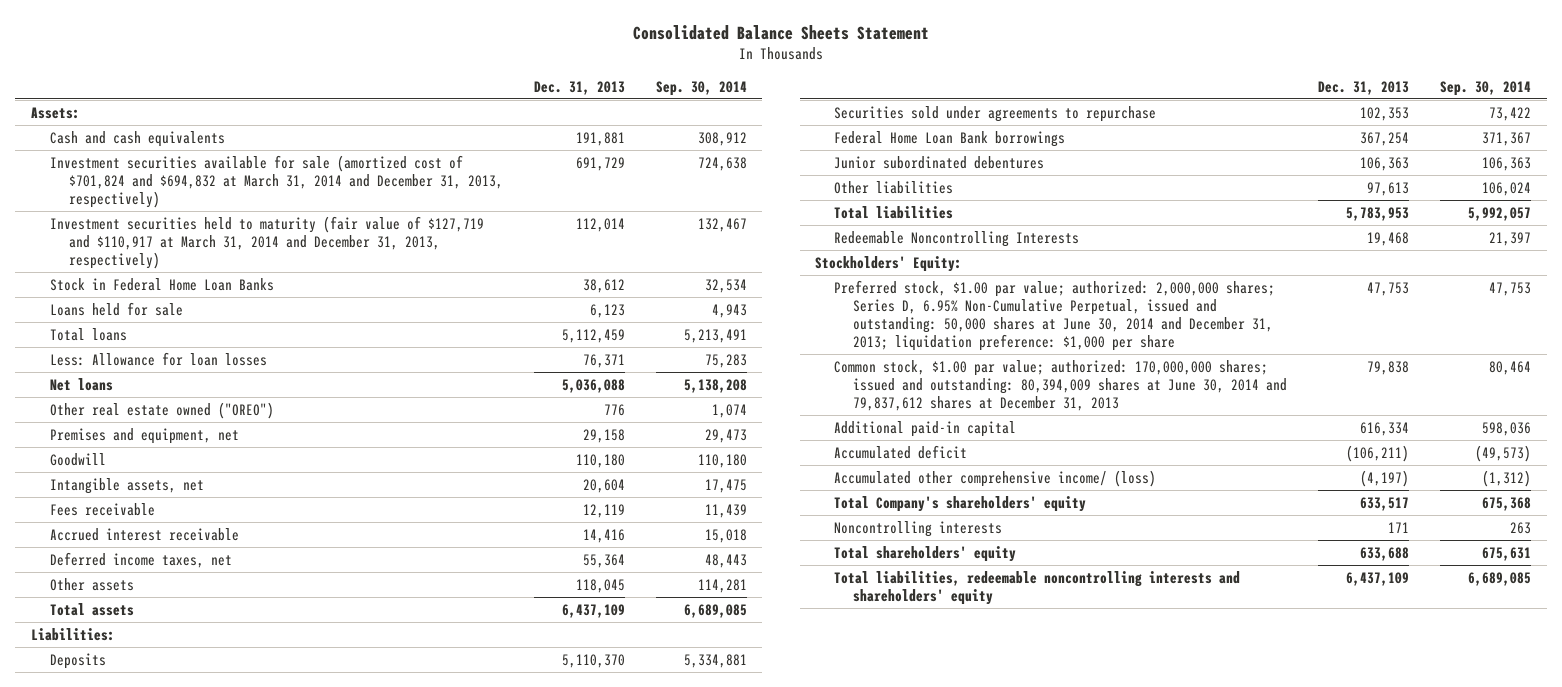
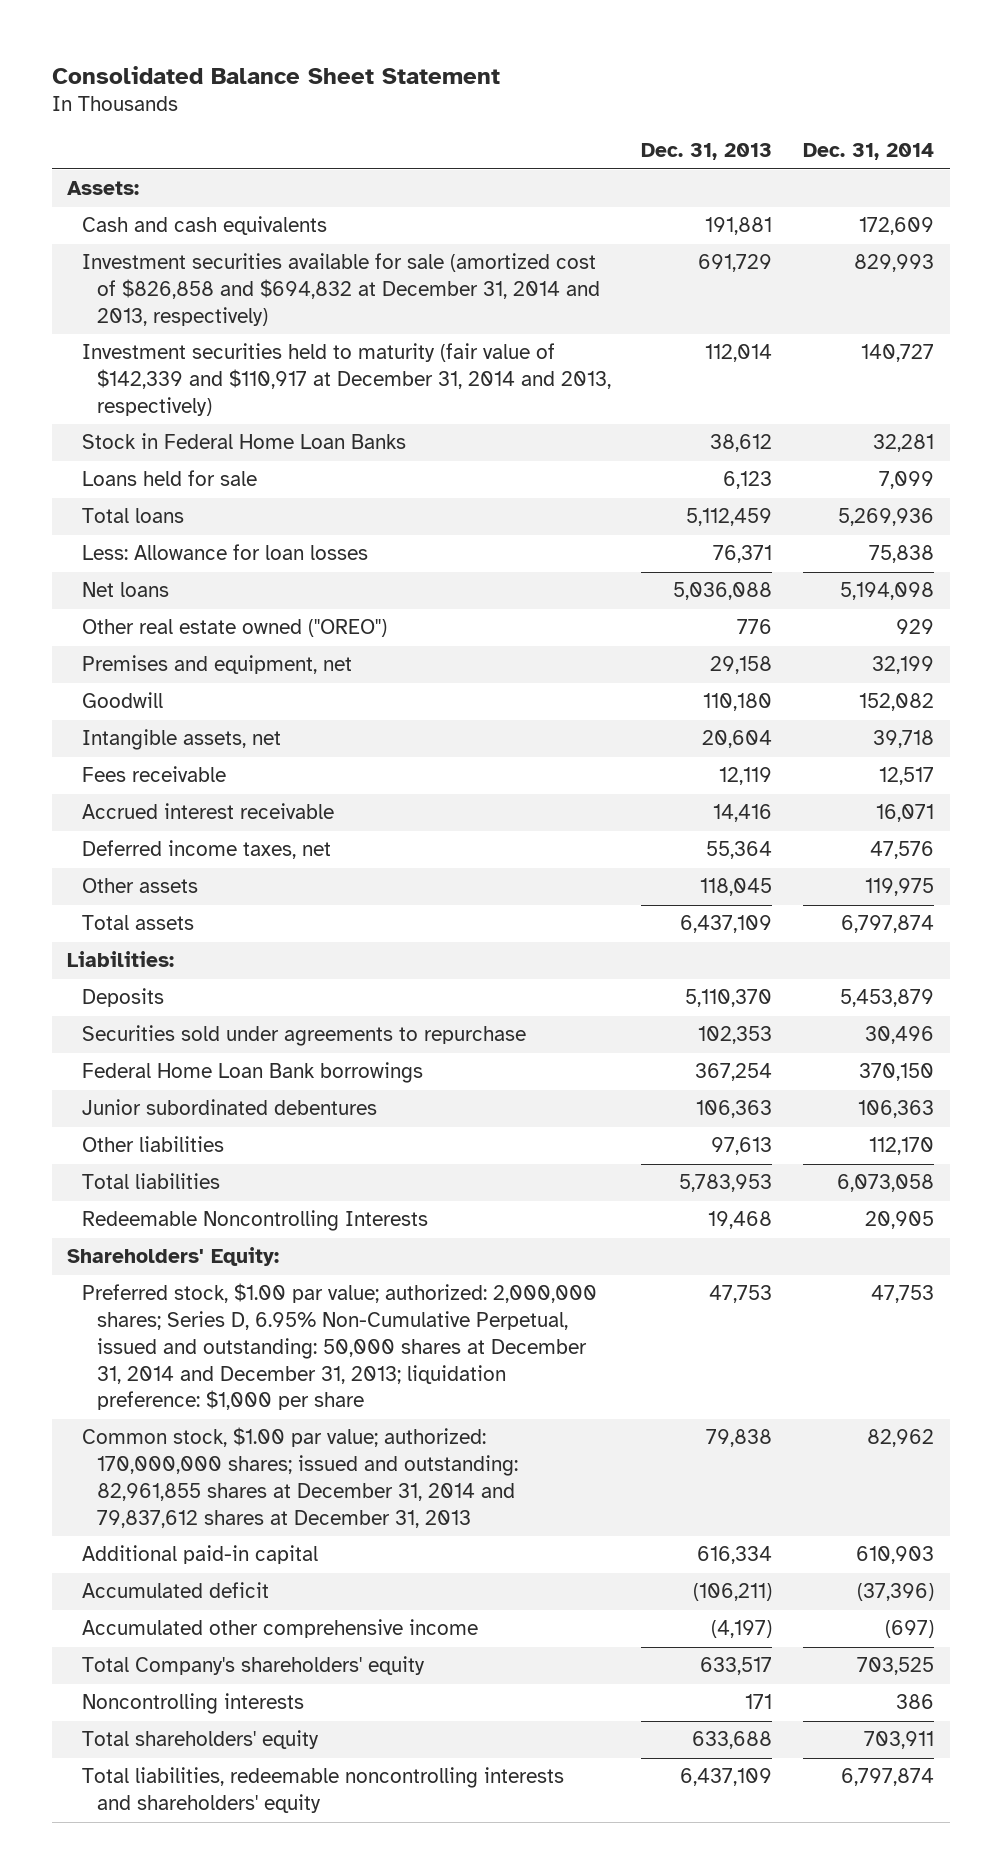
- Consolidated Balance Sheets Statement
+ Consolidated Balance Sheet Statement
- | Dec. 31, 2013 | Sep. 30, 2014
+ | Dec. 31, 2013 | Dec. 31, 2014
- Investment securities available for sale (amortized cost of $701,824 and $694,832 at March 31, 2014 and December 31, 2013, respectively) | 691,729 | 724,638
- Investment securities held to maturity (fair value of $127,719 and $110,917 at March 31, 2014 and December 31, 2013, respectively) | 112,014 | 132,467
+ Investment securities available for sale (amortized cost of $826,858 and $694,832 at December 31, 2014 and 2013, respectively) | 691,729 | 829,993
+ Investment securities held to maturity (fair value of $142,339 and $110,917 at December 31, 2014 and 2013, respectively) | 112,014 | 140,727
- Stockholders' Equity:
- Preferred stock, $1.00 par value; authorized: 2,000,000 shares; Series D, 6.95% Non-Cumulative Perpetual, issued and outstanding: 50,000 shares at June 30, 2014 and December 31, 2013; liquidation preference: $1,000 per share | 47,753 | 47,753
- Common stock, $1.00 par value; authorized: 170,000,000 shares; issued and outstanding: 80,394,009 shares at June 30, 2014 and 79,837,612 shares at December 31, 2013 | 79,838 | 80,464
+ Shareholders' Equity:
+ Preferred stock, $1.00 par value; authorized: 2,000,000 shares; Series D, 6.95% Non-Cumulative Perpetual, issued and outstanding: 50,000 shares at December 31, 2014 and December 31, 2013; liquidation preference: $1,000 per share | 47,753 | 47,753
+ Common stock, $1.00 par value; authorized: 170,000,000 shares; issued and outstanding: 82,961,855 shares at December 31, 2014 and 79,837,612 shares at December 31, 2013 | 79,838 | 82,962
- Accumulated other comprehensive income/ (loss) | (4,197) | (1,312)
+ Accumulated other comprehensive income | (4,197) | (697)

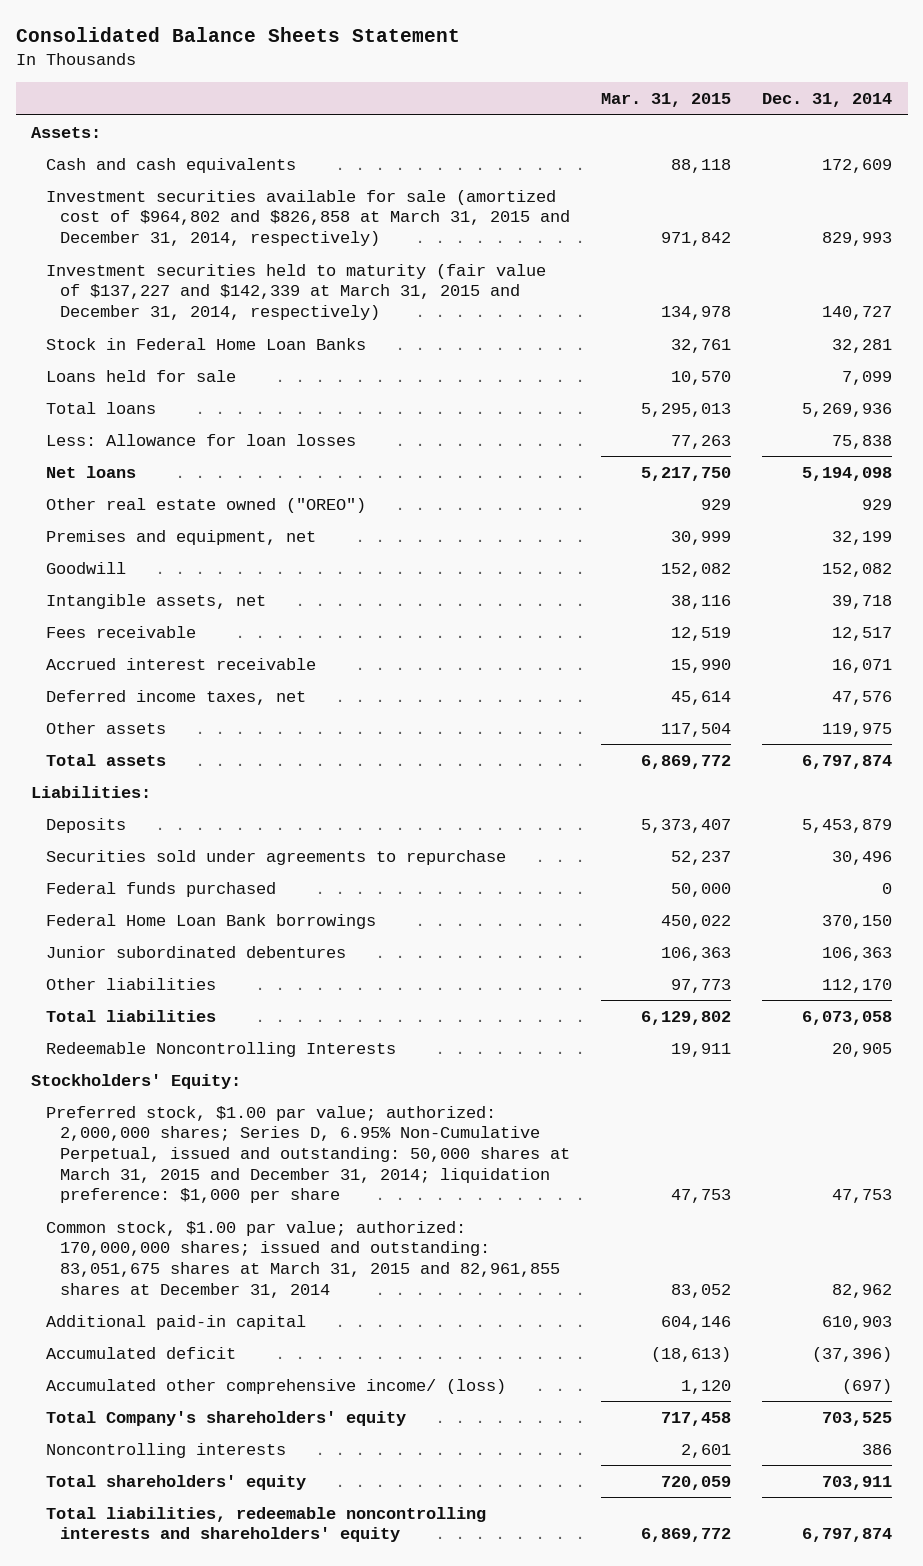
- Consolidated Balance Sheet Statement
+ Consolidated Balance Sheets Statement
- | Dec. 31, 2013 | Dec. 31, 2014
+ | Mar. 31, 2015 | Dec. 31, 2014
- Investment securities available for sale (amortized cost of $826,858 and $694,832 at December 31, 2014 and 2013, respectively) | 691,729 | 829,993
- Investment securities held to maturity (fair value of $142,339 and $110,917 at December 31, 2014 and 2013, respectively) | 112,014 | 140,727
+ Investment securities available for sale (amortized cost of $964,802 and $826,858 at March 31, 2015 and December 31, 2014, respectively) | 971,842 | 829,993
+ Investment securities held to maturity (fair value of $137,227 and $142,339 at March 31, 2015 and December 31, 2014, respectively) | 134,978 | 140,727
+ Federal funds purchased | 50,000 | 0
- Shareholders' Equity:
- Preferred stock, $1.00 par value; authorized: 2,000,000 shares; Series D, 6.95% Non-Cumulative Perpetual, issued and outstanding: 50,000 shares at December 31, 2014 and December 31, 2013; liquidation preference: $1,000 per share | 47,753 | 47,753
- Common stock, $1.00 par value; authorized: 170,000,000 shares; issued and outstanding: 82,961,855 shares at December 31, 2014 and 79,837,612 shares at December 31, 2013 | 79,838 | 82,962
+ Stockholders' Equity:
+ Preferred stock, $1.00 par value; authorized: 2,000,000 shares; Series D, 6.95% Non-Cumulative Perpetual, issued and outstanding: 50,000 shares at March 31, 2015 and December 31, 2014; liquidation preference: $1,000 per share | 47,753 | 47,753
+ Common stock, $1.00 par value; authorized: 170,000,000 shares; issued and outstanding: 83,051,675 shares at March 31, 2015 and 82,961,855 shares at December 31, 2014 | 83,052 | 82,962
- Accumulated other comprehensive income | (4,197) | (697)
+ Accumulated other comprehensive income/ (loss) | 1,120 | (697)

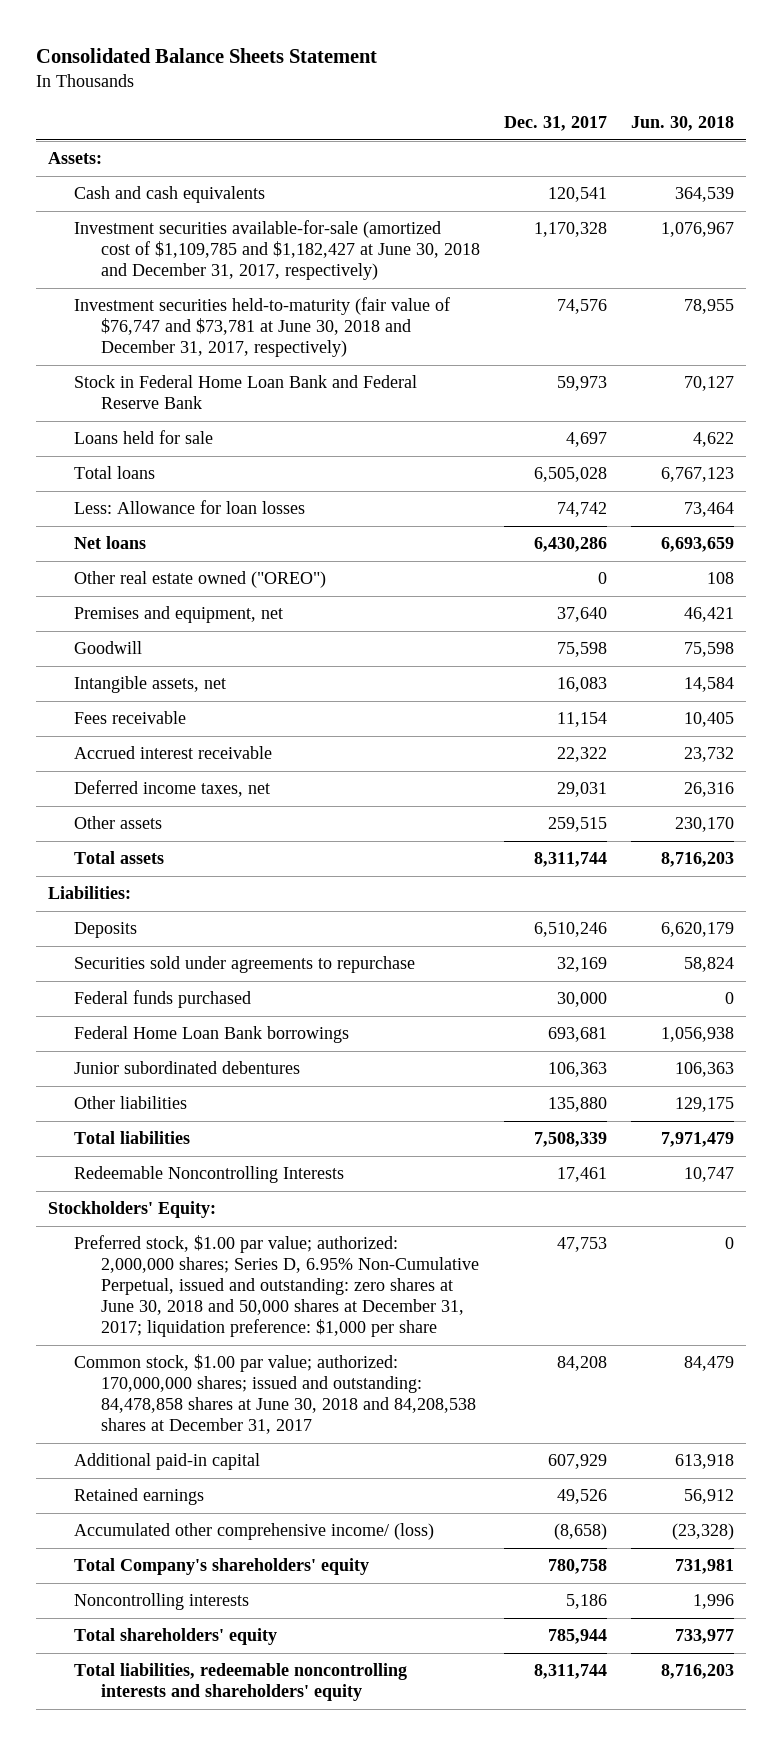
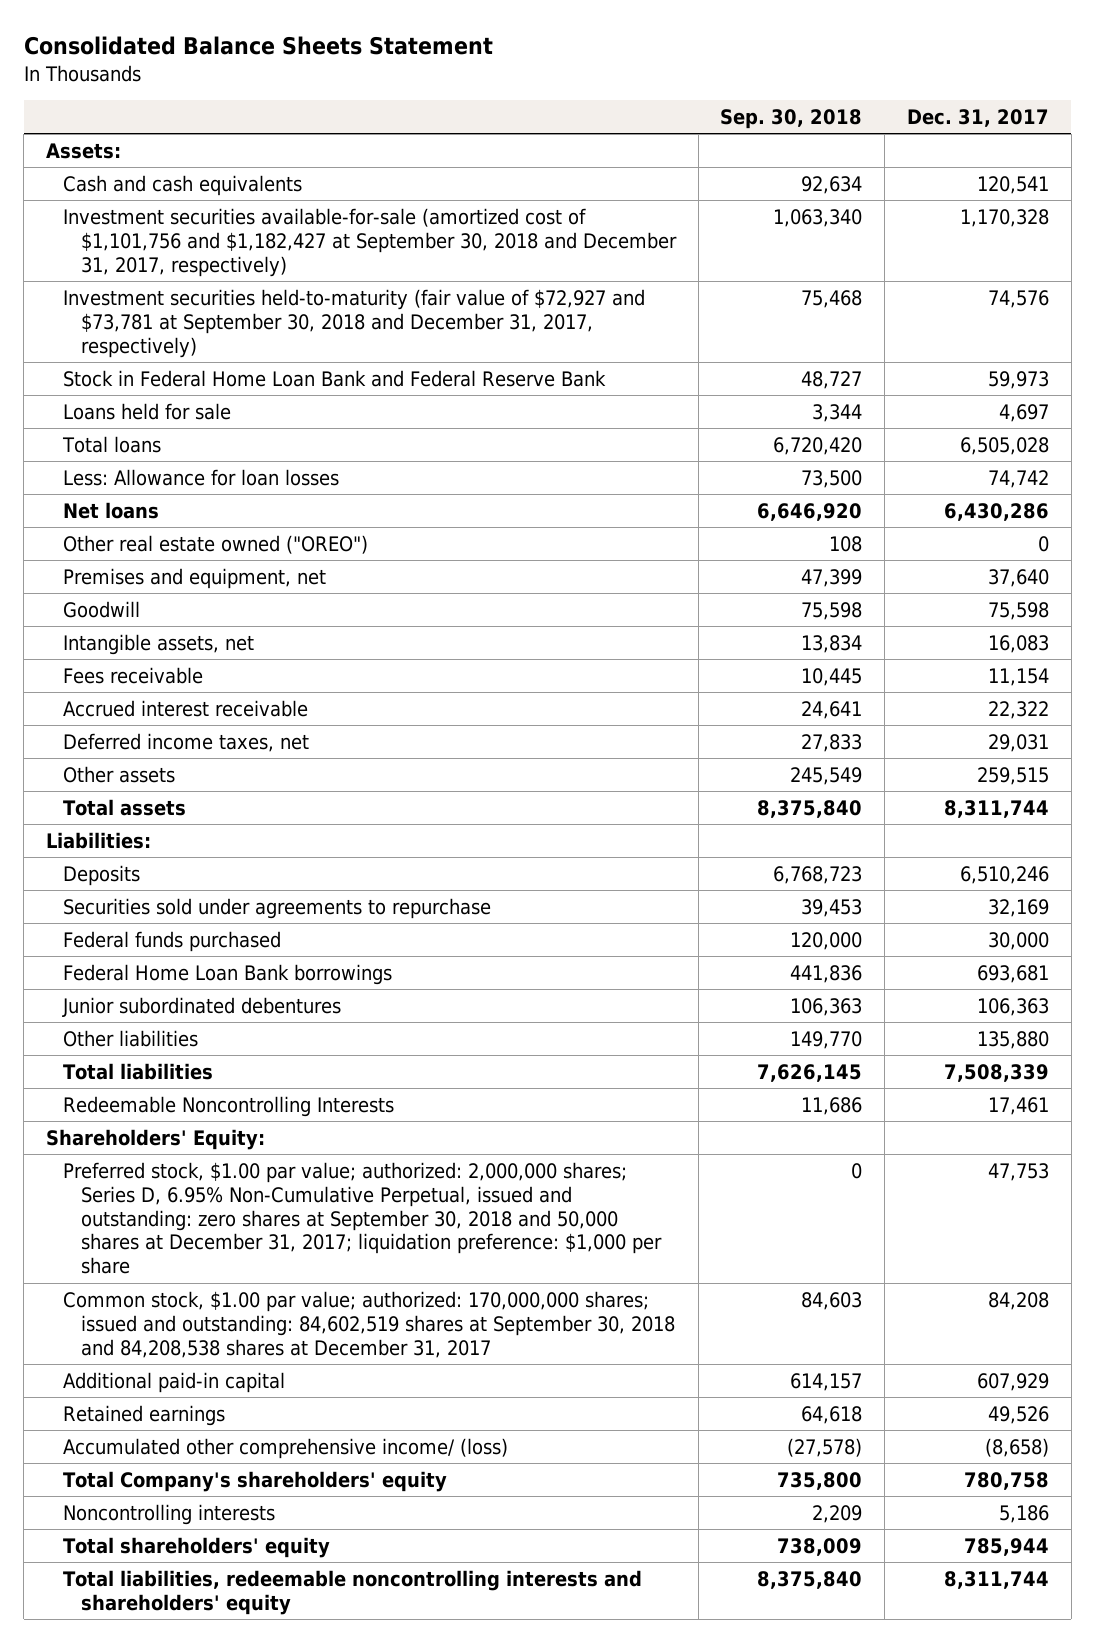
- | Dec. 31, 2017 | Jun. 30, 2018
+ | Sep. 30, 2018 | Dec. 31, 2017
- Investment securities available-for-sale (amortized cost of $1,109,785 and $1,182,427 at June 30, 2018 and December 31, 2017, respectively) | 1,170,328 | 1,076,967
- Investment securities held-to-maturity (fair value of $76,747 and $73,781 at June 30, 2018 and December 31, 2017, respectively) | 74,576 | 78,955
+ Investment securities available-for-sale (amortized cost of $1,101,756 and $1,182,427 at September 30, 2018 and December 31, 2017, respectively) | 1,063,340 | 1,170,328
+ Investment securities held-to-maturity (fair value of $72,927 and $73,781 at September 30, 2018 and December 31, 2017, respectively) | 75,468 | 74,576
- Stockholders' Equity:
- Preferred stock, $1.00 par value; authorized: 2,000,000 shares; Series D, 6.95% Non-Cumulative Perpetual, issued and outstanding: zero shares at June 30, 2018 and 50,000 shares at December 31, 2017; liquidation preference: $1,000 per share | 47,753 | 0
- Common stock, $1.00 par value; authorized: 170,000,000 shares; issued and outstanding: 84,478,858 shares at June 30, 2018 and 84,208,538 shares at December 31, 2017 | 84,208 | 84,479
+ Shareholders' Equity:
+ Preferred stock, $1.00 par value; authorized: 2,000,000 shares; Series D, 6.95% Non-Cumulative Perpetual, issued and outstanding: zero shares at September 30, 2018 and 50,000 shares at December 31, 2017; liquidation preference: $1,000 per share | 0 | 47,753
+ Common stock, $1.00 par value; authorized: 170,000,000 shares; issued and outstanding: 84,602,519 shares at September 30, 2018 and 84,208,538 shares at December 31, 2017 | 84,603 | 84,208

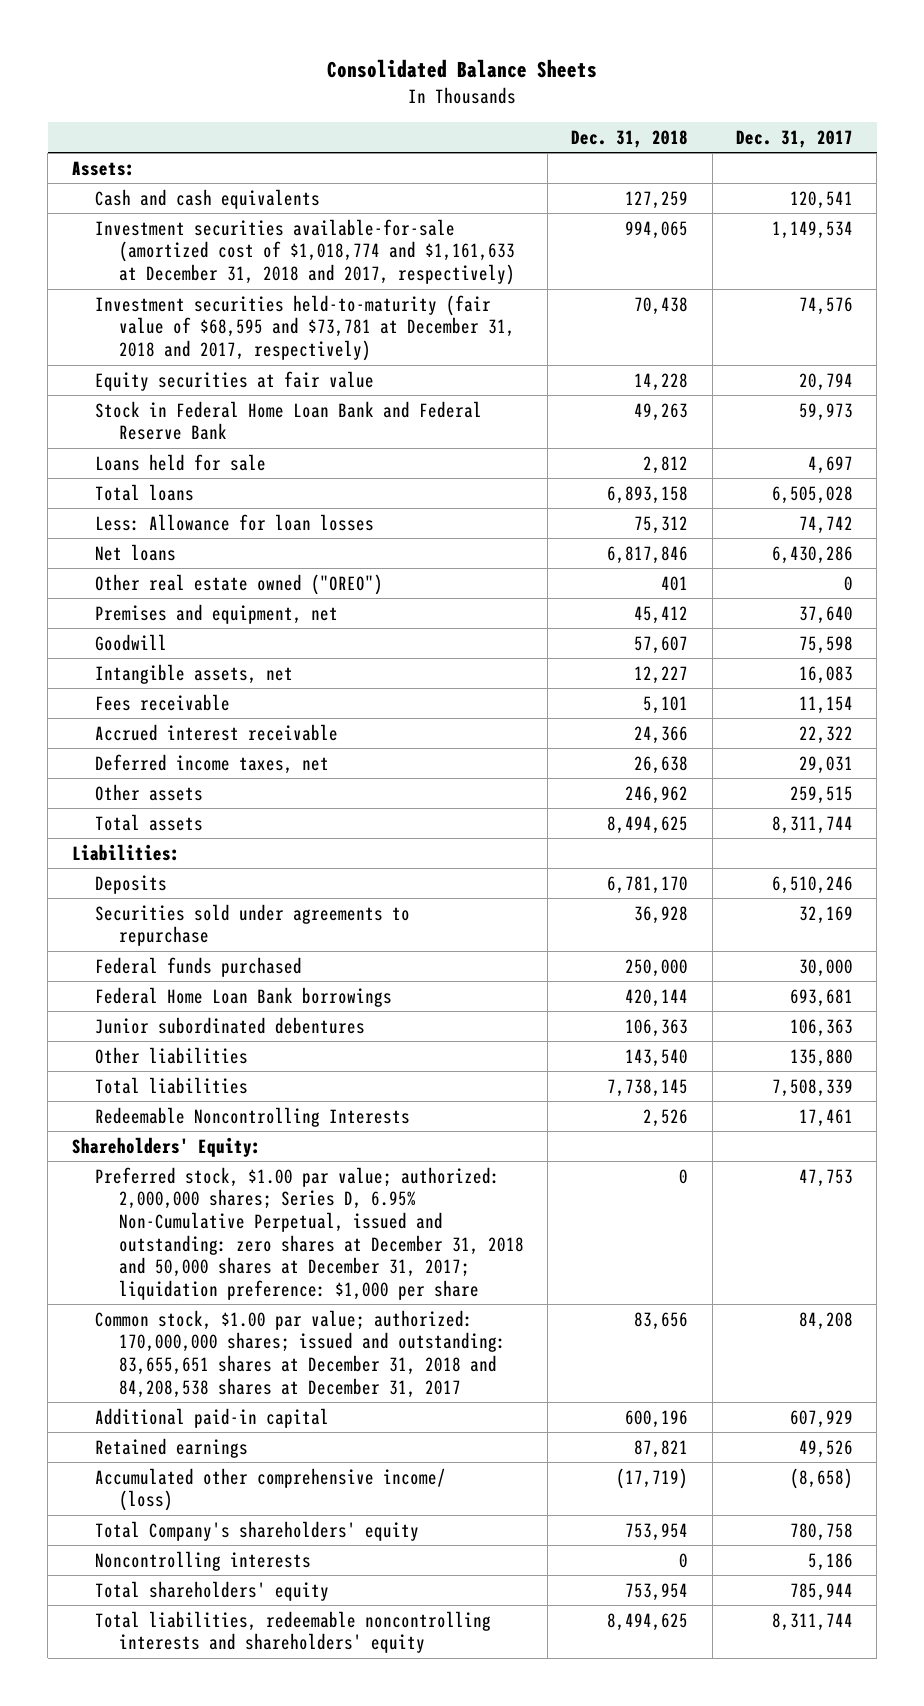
- Consolidated Balance Sheets Statement
+ Consolidated Balance Sheets
- | Sep. 30, 2018 | Dec. 31, 2017
+ | Dec. 31, 2018 | Dec. 31, 2017
- Investment securities available-for-sale (amortized cost of $1,101,756 and $1,182,427 at September 30, 2018 and December 31, 2017, respectively) | 1,063,340 | 1,170,328
- Investment securities held-to-maturity (fair value of $72,927 and $73,781 at September 30, 2018 and December 31, 2017, respectively) | 75,468 | 74,576
+ Investment securities available-for-sale (amortized cost of $1,018,774 and $1,161,633 at December 31, 2018 and 2017, respectively) | 994,065 | 1,149,534
+ Investment securities held-to-maturity (fair value of $68,595 and $73,781 at December 31, 2018 and 2017, respectively) | 70,438 | 74,576
+ Equity securities at fair value | 14,228 | 20,794
- Preferred stock, $1.00 par value; authorized: 2,000,000 shares; Series D, 6.95% Non-Cumulative Perpetual, issued and outstanding: zero shares at September 30, 2018 and 50,000 shares at December 31, 2017; liquidation preference: $1,000 per share | 0 | 47,753
- Common stock, $1.00 par value; authorized: 170,000,000 shares; issued and outstanding: 84,602,519 shares at September 30, 2018 and 84,208,538 shares at December 31, 2017 | 84,603 | 84,208
+ Preferred stock, $1.00 par value; authorized: 2,000,000 shares; Series D, 6.95% Non-Cumulative Perpetual, issued and outstanding: zero shares at December 31, 2018 and 50,000 shares at December 31, 2017; liquidation preference: $1,000 per share | 0 | 47,753
+ Common stock, $1.00 par value; authorized: 170,000,000 shares; issued and outstanding: 83,655,651 shares at December 31, 2018 and 84,208,538 shares at December 31, 2017 | 83,656 | 84,208

